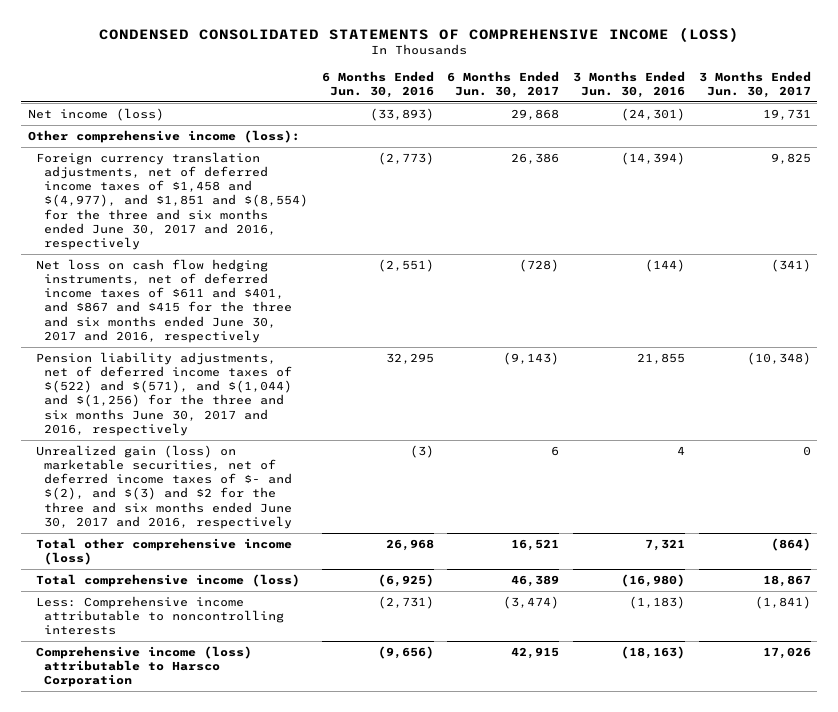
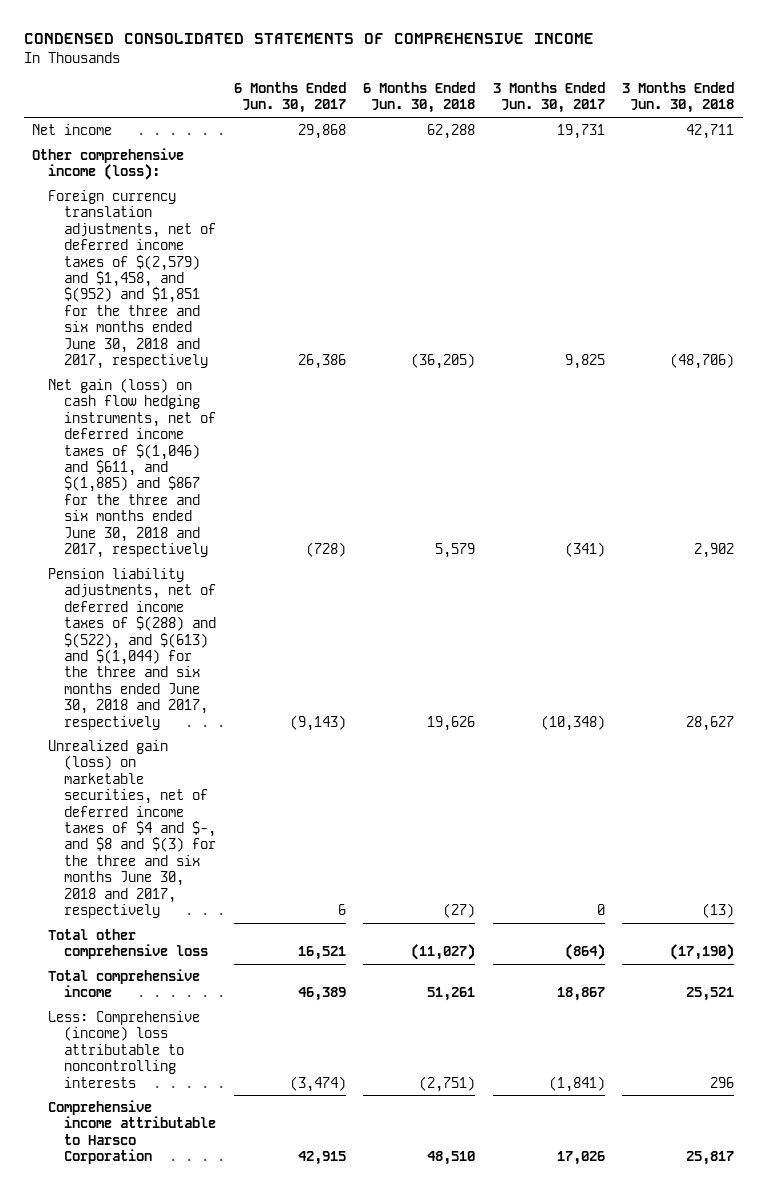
- CONDENSED CONSOLIDATED STATEMENTS OF COMPREHENSIVE INCOME (LOSS)
+ CONDENSED CONSOLIDATED STATEMENTS OF COMPREHENSIVE INCOME
- | 6 Months Ended Jun. 30, 2016 | 6 Months Ended Jun. 30, 2017 | 3 Months Ended Jun. 30, 2016 | 3 Months Ended Jun. 30, 2017
+ | 6 Months Ended Jun. 30, 2017 | 6 Months Ended Jun. 30, 2018 | 3 Months Ended Jun. 30, 2017 | 3 Months Ended Jun. 30, 2018
- Net income (loss) | (33,893) | 29,868 | (24,301) | 19,731
+ Net income | 29,868 | 62,288 | 19,731 | 42,711
- Foreign currency translation adjustments, net of deferred income taxes of $1,458 and $(4,977), and $1,851 and $(8,554) for the three and six months ended June 30, 2017 and 2016, respectively | (2,773) | 26,386 | (14,394) | 9,825
- Net loss on cash flow hedging instruments, net of deferred income taxes of $611 and $401, and $867 and $415 for the three and six months ended June 30, 2017 and 2016, respectively | (2,551) | (728) | (144) | (341)
- Pension liability adjustments, net of deferred income taxes of $(522) and $(571), and $(1,044) and $(1,256) for the three and six months June 30, 2017 and 2016, respectively | 32,295 | (9,143) | 21,855 | (10,348)
- Unrealized gain (loss) on marketable securities, net of deferred income taxes of $- and $(2), and $(3) and $2 for the three and six months ended June 30, 2017 and 2016, respectively | (3) | 6 | 4 | 0
- Total other comprehensive income (loss) | 26,968 | 16,521 | 7,321 | (864)
- Total comprehensive income (loss) | (6,925) | 46,389 | (16,980) | 18,867
- Less: Comprehensive income attributable to noncontrolling interests | (2,731) | (3,474) | (1,183) | (1,841)
- Comprehensive income (loss) attributable to Harsco Corporation | (9,656) | 42,915 | (18,163) | 17,026
+ Foreign currency translation adjustments, net of deferred income taxes of $(2,579) and $1,458, and $(952) and $1,851 for the three and six months ended June 30, 2018 and 2017, respectively | 26,386 | (36,205) | 9,825 | (48,706)
+ Net gain (loss) on cash flow hedging instruments, net of deferred income taxes of $(1,046) and $611, and $(1,885) and $867 for the three and six months ended June 30, 2018 and 2017, respectively | (728) | 5,579 | (341) | 2,902
+ Pension liability adjustments, net of deferred income taxes of $(288) and $(522), and $(613) and $(1,044) for the three and six months ended June 30, 2018 and 2017, respectively | (9,143) | 19,626 | (10,348) | 28,627
+ Unrealized gain (loss) on marketable securities, net of deferred income taxes of $4 and $-, and $8 and $(3) for the three and six months June 30, 2018 and 2017, respectively | 6 | (27) | 0 | (13)
+ Total other comprehensive loss | 16,521 | (11,027) | (864) | (17,190)
+ Total comprehensive income | 46,389 | 51,261 | 18,867 | 25,521
+ Less: Comprehensive (income) loss attributable to noncontrolling interests | (3,474) | (2,751) | (1,841) | 296
+ Comprehensive income attributable to Harsco Corporation | 42,915 | 48,510 | 17,026 | 25,817

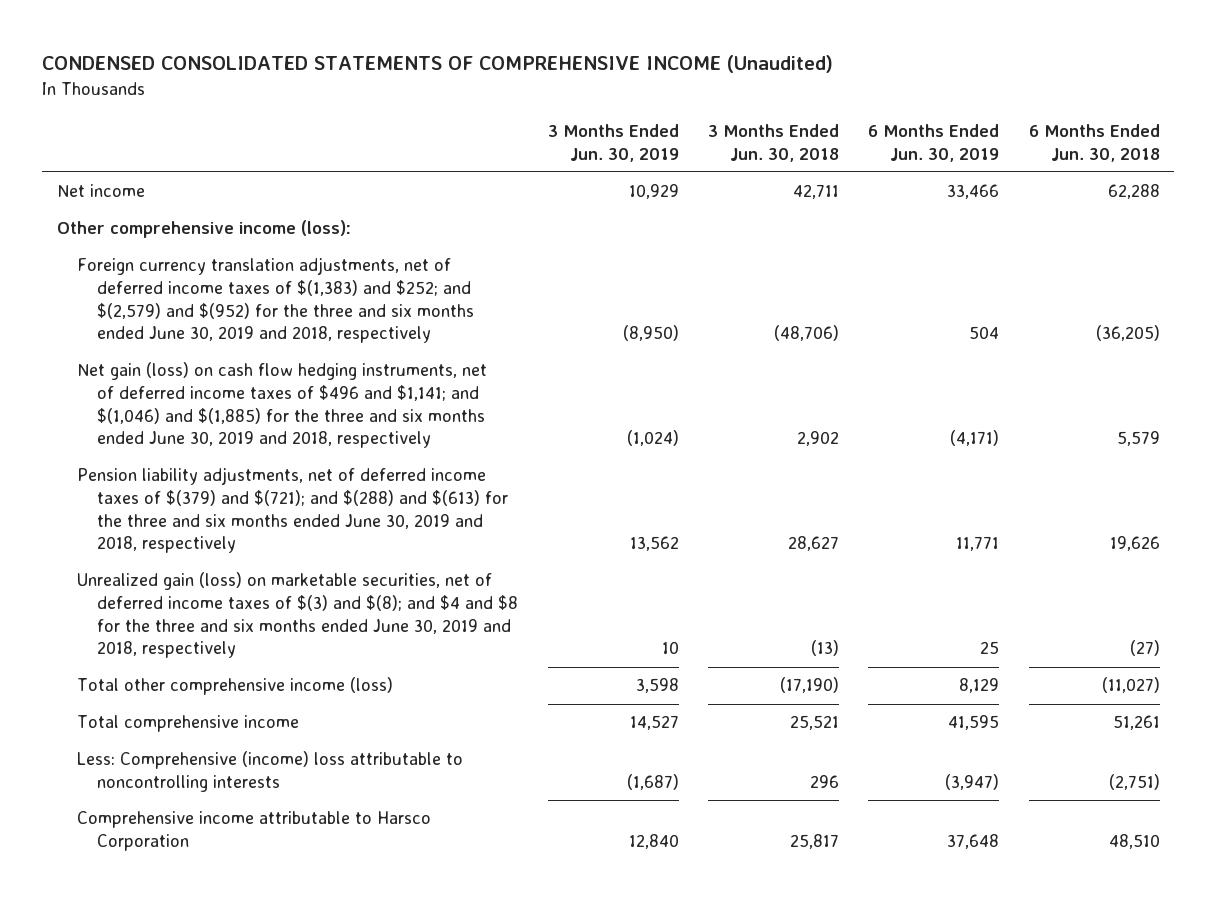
- CONDENSED CONSOLIDATED STATEMENTS OF COMPREHENSIVE INCOME
+ CONDENSED CONSOLIDATED STATEMENTS OF COMPREHENSIVE INCOME (Unaudited)
- | 6 Months Ended Jun. 30, 2017 | 6 Months Ended Jun. 30, 2018 | 3 Months Ended Jun. 30, 2017 | 3 Months Ended Jun. 30, 2018
+ | 3 Months Ended Jun. 30, 2019 | 3 Months Ended Jun. 30, 2018 | 6 Months Ended Jun. 30, 2019 | 6 Months Ended Jun. 30, 2018
- Foreign currency translation adjustments, net of deferred income taxes of $(2,579) and $1,458, and $(952) and $1,851 for the three and six months ended June 30, 2018 and 2017, respectively | 26,386 | (36,205) | 9,825 | (48,706)
- Net gain (loss) on cash flow hedging instruments, net of deferred income taxes of $(1,046) and $611, and $(1,885) and $867 for the three and six months ended June 30, 2018 and 2017, respectively | (728) | 5,579 | (341) | 2,902
- Pension liability adjustments, net of deferred income taxes of $(288) and $(522), and $(613) and $(1,044) for the three and six months ended June 30, 2018 and 2017, respectively | (9,143) | 19,626 | (10,348) | 28,627
- Unrealized gain (loss) on marketable securities, net of deferred income taxes of $4 and $-, and $8 and $(3) for the three and six months June 30, 2018 and 2017, respectively | 6 | (27) | 0 | (13)
- Total other comprehensive loss | 16,521 | (11,027) | (864) | (17,190)
+ Foreign currency translation adjustments, net of deferred income taxes of $(1,383) and $252; and $(2,579) and $(952) for the three and six months ended June 30, 2019 and 2018, respectively | (8,950) | (48,706) | 504 | (36,205)
+ Net gain (loss) on cash flow hedging instruments, net of deferred income taxes of $496 and $1,141; and $(1,046) and $(1,885) for the three and six months ended June 30, 2019 and 2018, respectively | (1,024) | 2,902 | (4,171) | 5,579
+ Pension liability adjustments, net of deferred income taxes of $(379) and $(721); and $(288) and $(613) for the three and six months ended June 30, 2019 and 2018, respectively | 13,562 | 28,627 | 11,771 | 19,626
+ Unrealized gain (loss) on marketable securities, net of deferred income taxes of $(3) and $(8); and $4 and $8 for the three and six months ended June 30, 2019 and 2018, respectively | 10 | (13) | 25 | (27)
+ Total other comprehensive income (loss) | 3,598 | (17,190) | 8,129 | (11,027)

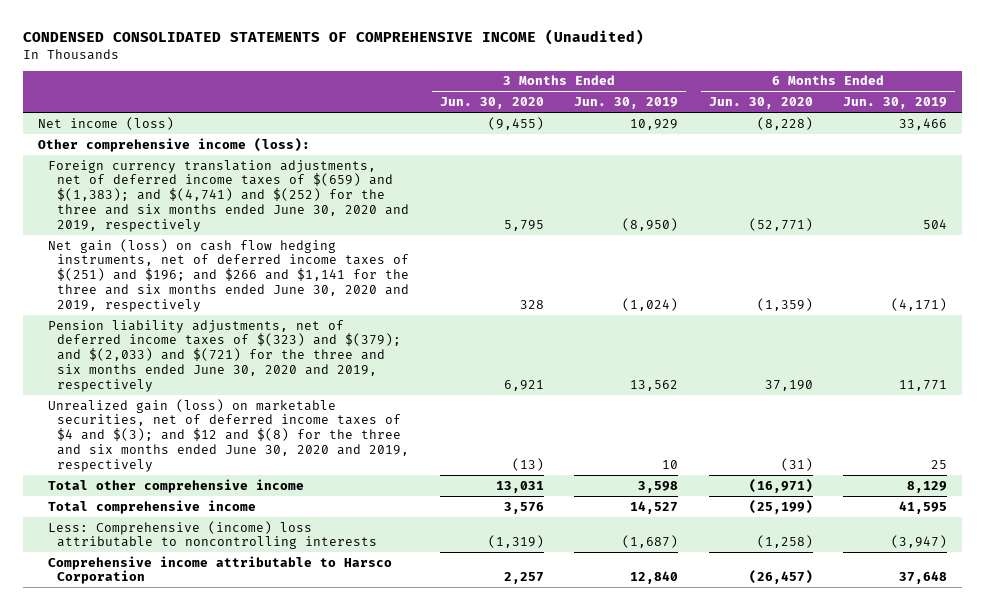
- | 3 Months Ended Jun. 30, 2019 | 3 Months Ended Jun. 30, 2018 | 6 Months Ended Jun. 30, 2019 | 6 Months Ended Jun. 30, 2018
+ | 3 Months Ended Jun. 30, 2020 | 3 Months Ended Jun. 30, 2019 | 6 Months Ended Jun. 30, 2020 | 6 Months Ended Jun. 30, 2019
- Net income | 10,929 | 42,711 | 33,466 | 62,288
+ Net income (loss) | (9,455) | 10,929 | (8,228) | 33,466
- Foreign currency translation adjustments, net of deferred income taxes of $(1,383) and $252; and $(2,579) and $(952) for the three and six months ended June 30, 2019 and 2018, respectively | (8,950) | (48,706) | 504 | (36,205)
- Net gain (loss) on cash flow hedging instruments, net of deferred income taxes of $496 and $1,141; and $(1,046) and $(1,885) for the three and six months ended June 30, 2019 and 2018, respectively | (1,024) | 2,902 | (4,171) | 5,579
- Pension liability adjustments, net of deferred income taxes of $(379) and $(721); and $(288) and $(613) for the three and six months ended June 30, 2019 and 2018, respectively | 13,562 | 28,627 | 11,771 | 19,626
- Unrealized gain (loss) on marketable securities, net of deferred income taxes of $(3) and $(8); and $4 and $8 for the three and six months ended June 30, 2019 and 2018, respectively | 10 | (13) | 25 | (27)
- Total other comprehensive income (loss) | 3,598 | (17,190) | 8,129 | (11,027)
+ Foreign currency translation adjustments, net of deferred income taxes of $(659) and $(1,383); and $(4,741) and $(252) for the three and six months ended June 30, 2020 and 2019, respectively | 5,795 | (8,950) | (52,771) | 504
+ Net gain (loss) on cash flow hedging instruments, net of deferred income taxes of $(251) and $196; and $266 and $1,141 for the three and six months ended June 30, 2020 and 2019, respectively | 328 | (1,024) | (1,359) | (4,171)
+ Pension liability adjustments, net of deferred income taxes of $(323) and $(379); and $(2,033) and $(721) for the three and six months ended June 30, 2020 and 2019, respectively | 6,921 | 13,562 | 37,190 | 11,771
+ Unrealized gain (loss) on marketable securities, net of deferred income taxes of $4 and $(3); and $12 and $(8) for the three and six months ended June 30, 2020 and 2019, respectively | (13) | 10 | (31) | 25
+ Total other comprehensive income | 13,031 | 3,598 | (16,971) | 8,129

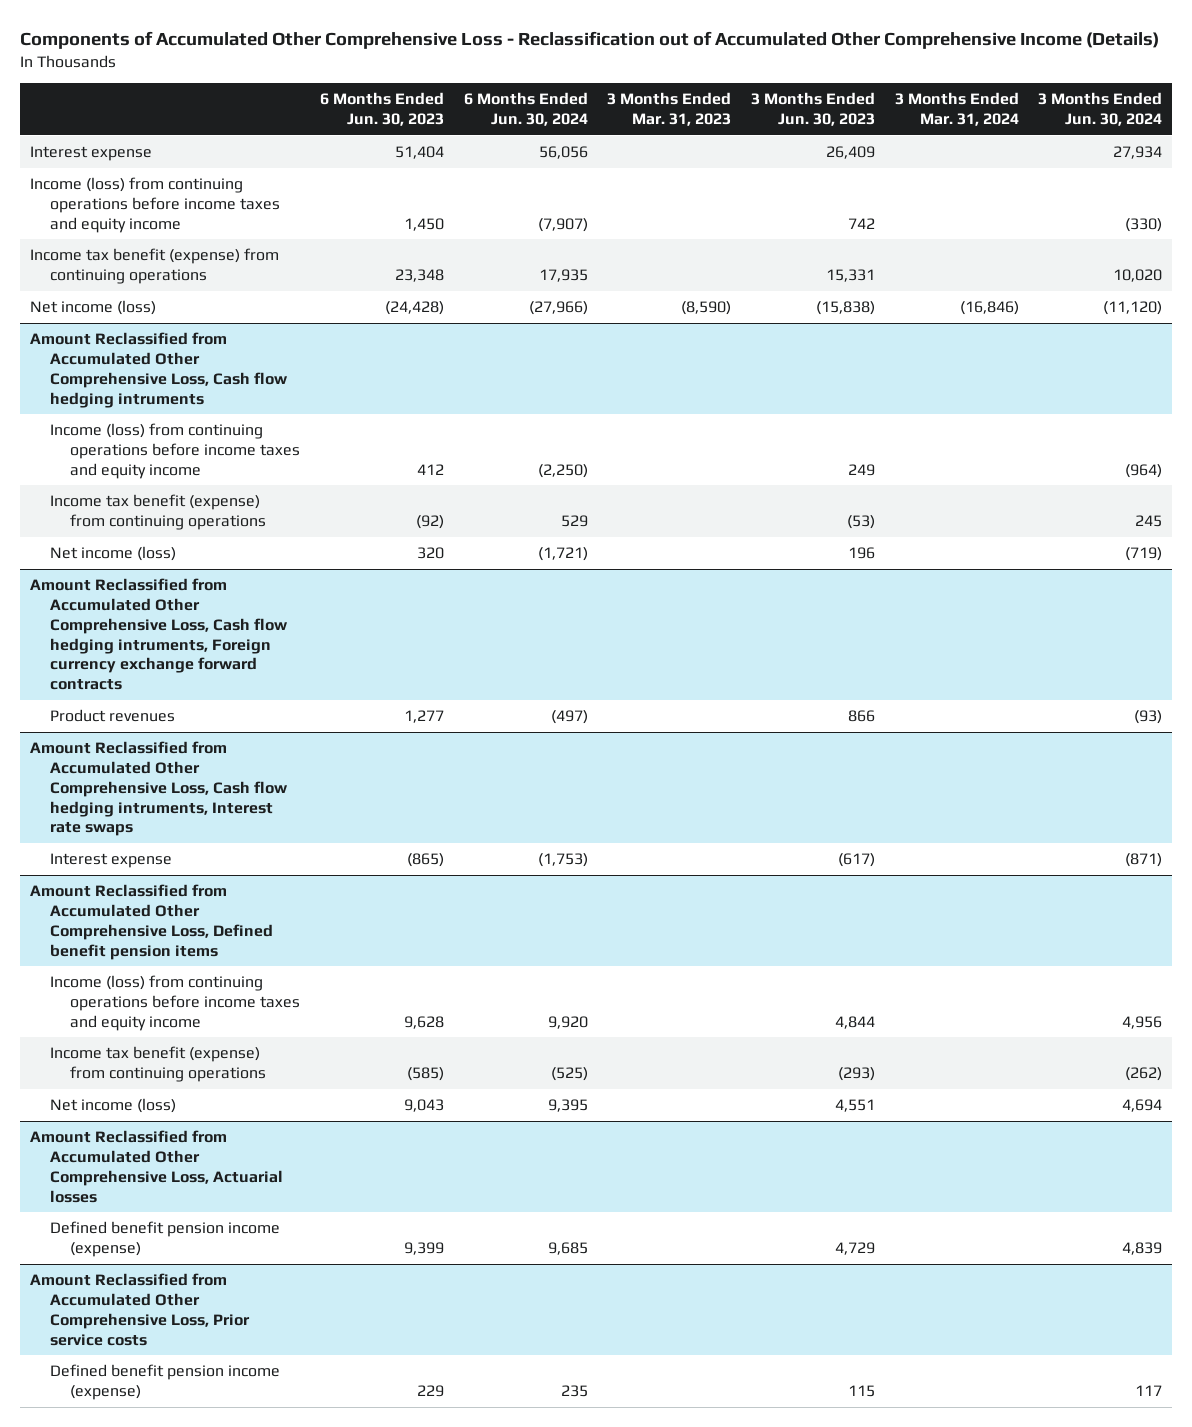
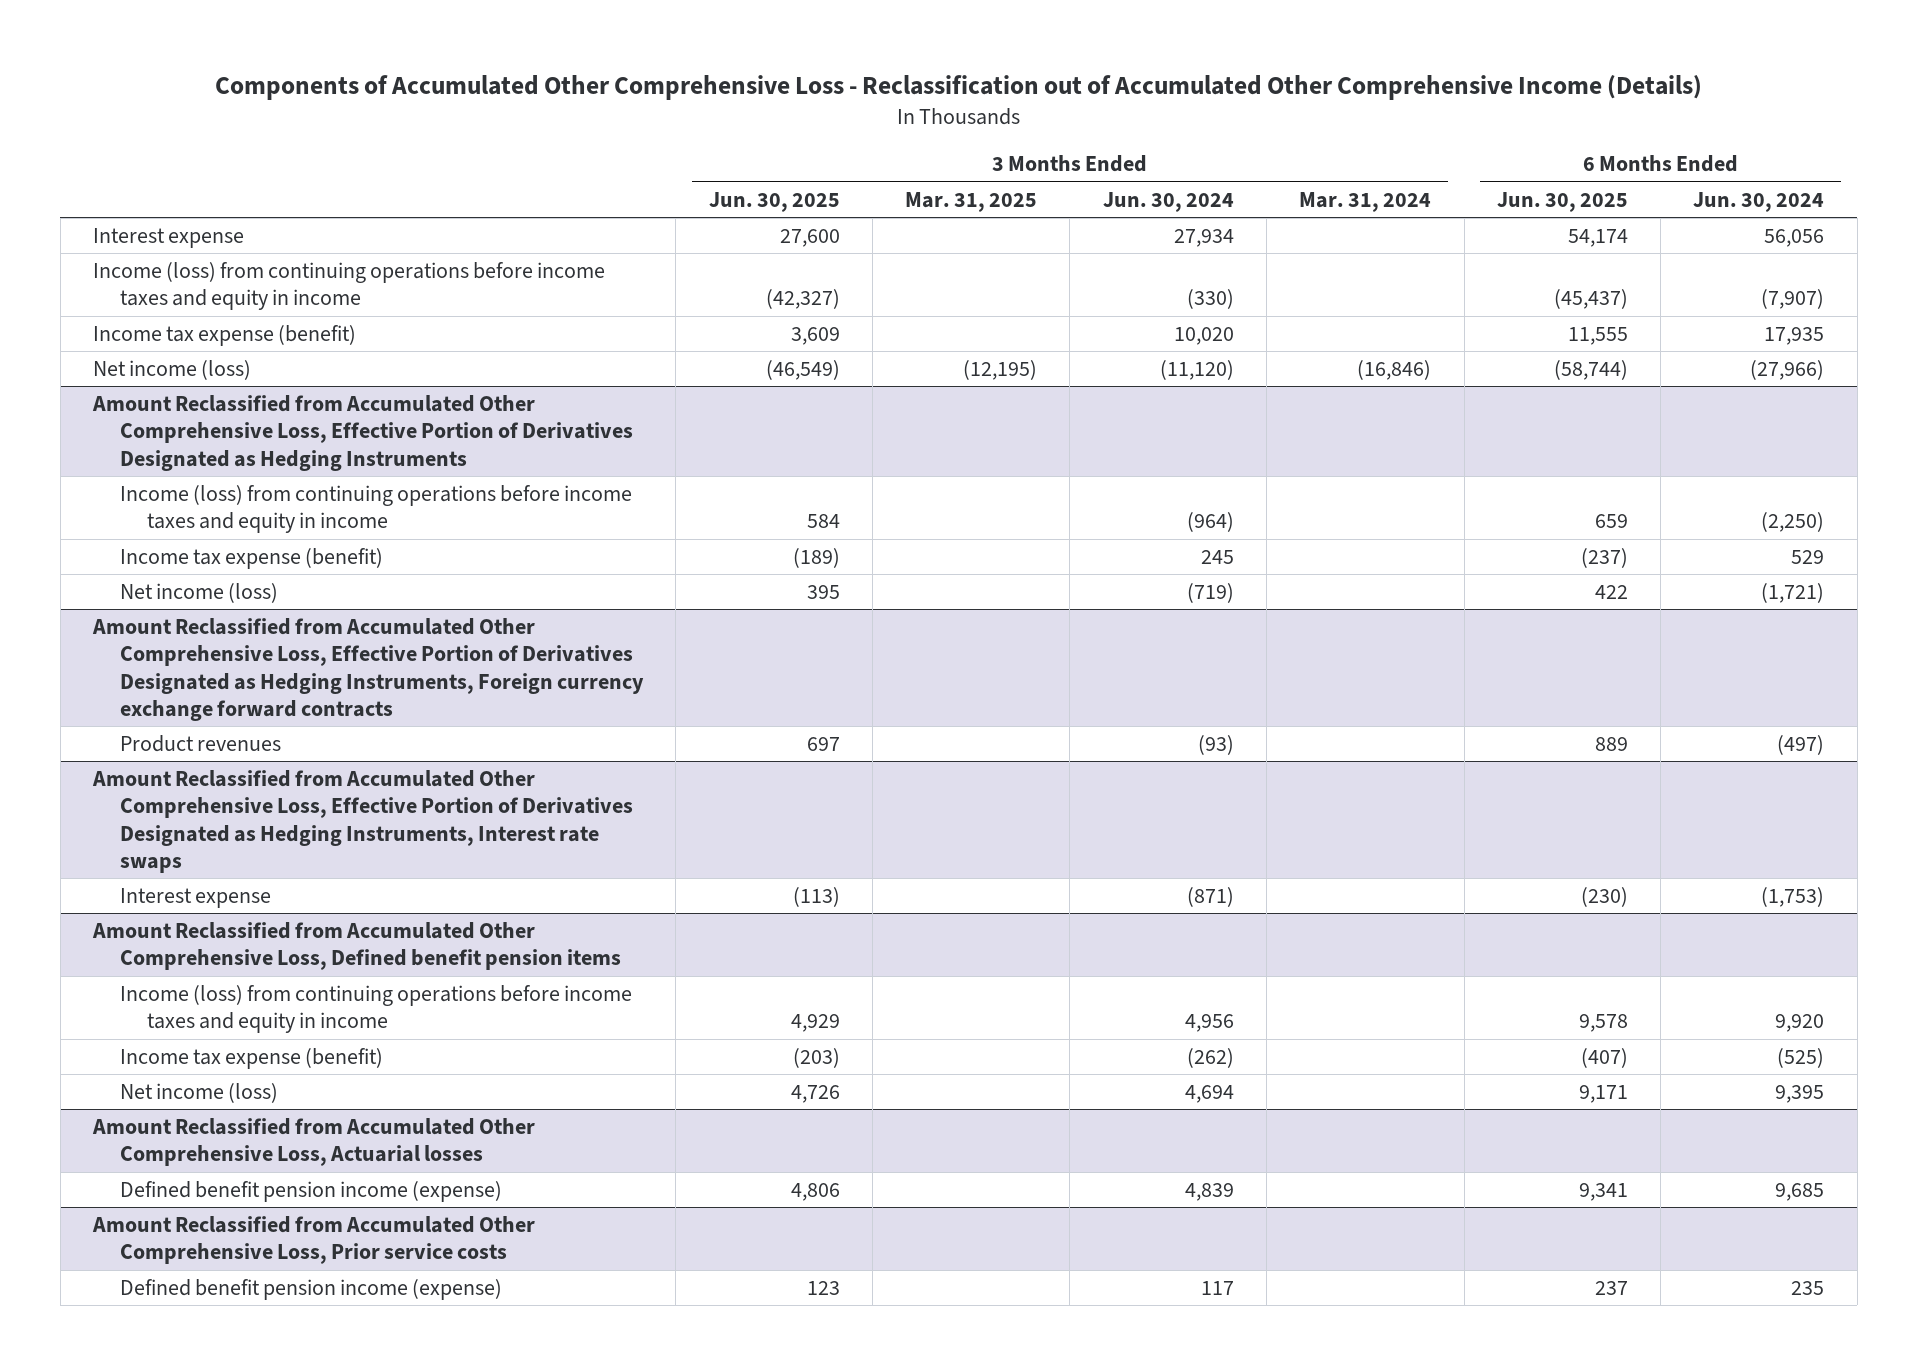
- | 6 Months Ended Jun. 30, 2023 | 6 Months Ended Jun. 30, 2024 | 3 Months Ended Mar. 31, 2023 | 3 Months Ended Jun. 30, 2023 | 3 Months Ended Mar. 31, 2024 | 3 Months Ended Jun. 30, 2024
+ | 3 Months Ended Jun. 30, 2025 | 3 Months Ended Mar. 31, 2025 | 3 Months Ended Jun. 30, 2024 | 3 Months Ended Mar. 31, 2024 | 6 Months Ended Jun. 30, 2025 | 6 Months Ended Jun. 30, 2024
- Income (loss) from continuing operations before income taxes and equity income | 1,450 | (7,907) | | 742 | | (330)
- Income tax benefit (expense) from continuing operations | 23,348 | 17,935 | | 15,331 | | 10,020
+ Income (loss) from continuing operations before income taxes and equity in income | (42,327) | | (330) | | (45,437) | (7,907)
+ Income tax expense (benefit) | 3,609 | | 10,020 | | 11,555 | 17,935
- Amount Reclassified from Accumulated Other Comprehensive Loss, Cash flow hedging intruments
- Income (loss) from continuing operations before income taxes and equity income | 412 | (2,250) | | 249 | | (964)
- Income tax benefit (expense) from continuing operations | (92) | 529 | | (53) | | 245
+ Amount Reclassified from Accumulated Other Comprehensive Loss, Effective Portion of Derivatives Designated as Hedging Instruments
+ Income (loss) from continuing operations before income taxes and equity in income | 584 | | (964) | | 659 | (2,250)
+ Income tax expense (benefit) | (189) | | 245 | | (237) | 529
- Amount Reclassified from Accumulated Other Comprehensive Loss, Cash flow hedging intruments, Foreign currency exchange forward contracts
+ Amount Reclassified from Accumulated Other Comprehensive Loss, Effective Portion of Derivatives Designated as Hedging Instruments, Foreign currency exchange forward contracts
- Amount Reclassified from Accumulated Other Comprehensive Loss, Cash flow hedging intruments, Interest rate swaps
+ Amount Reclassified from Accumulated Other Comprehensive Loss, Effective Portion of Derivatives Designated as Hedging Instruments, Interest rate swaps
@ Amount Reclassified from Accumulated Other Comprehensive Loss, Defined benefit pension items
- Income (loss) from continuing operations before income taxes and equity income | 9,628 | 9,920 | | 4,844 | | 4,956
- Income tax benefit (expense) from continuing operations | (585) | (525) | | (293) | | (262)
+ Income (loss) from continuing operations before income taxes and equity in income | 4,929 | | 4,956 | | 9,578 | 9,920
+ Income tax expense (benefit) | (203) | | (262) | | (407) | (525)

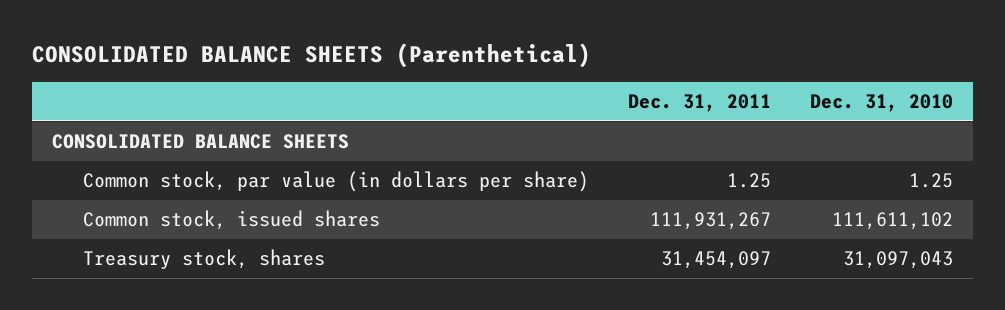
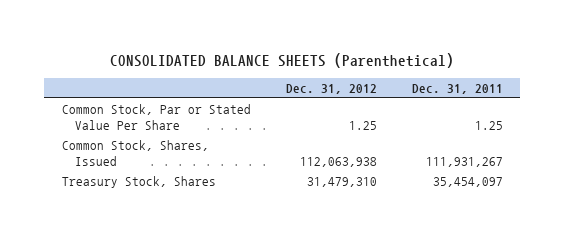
- | Dec. 31, 2011 | Dec. 31, 2010
+ | Dec. 31, 2012 | Dec. 31, 2011
- CONSOLIDATED BALANCE SHEETS
- Common stock, par value (in dollars per share) | 1.25 | 1.25
- Common stock, issued shares | 111,931,267 | 111,611,102
- Treasury stock, shares | 31,454,097 | 31,097,043
+ Common Stock, Par or Stated Value Per Share | 1.25 | 1.25
+ Common Stock, Shares, Issued | 112,063,938 | 111,931,267
+ Treasury Stock, Shares | 31,479,310 | 35,454,097

